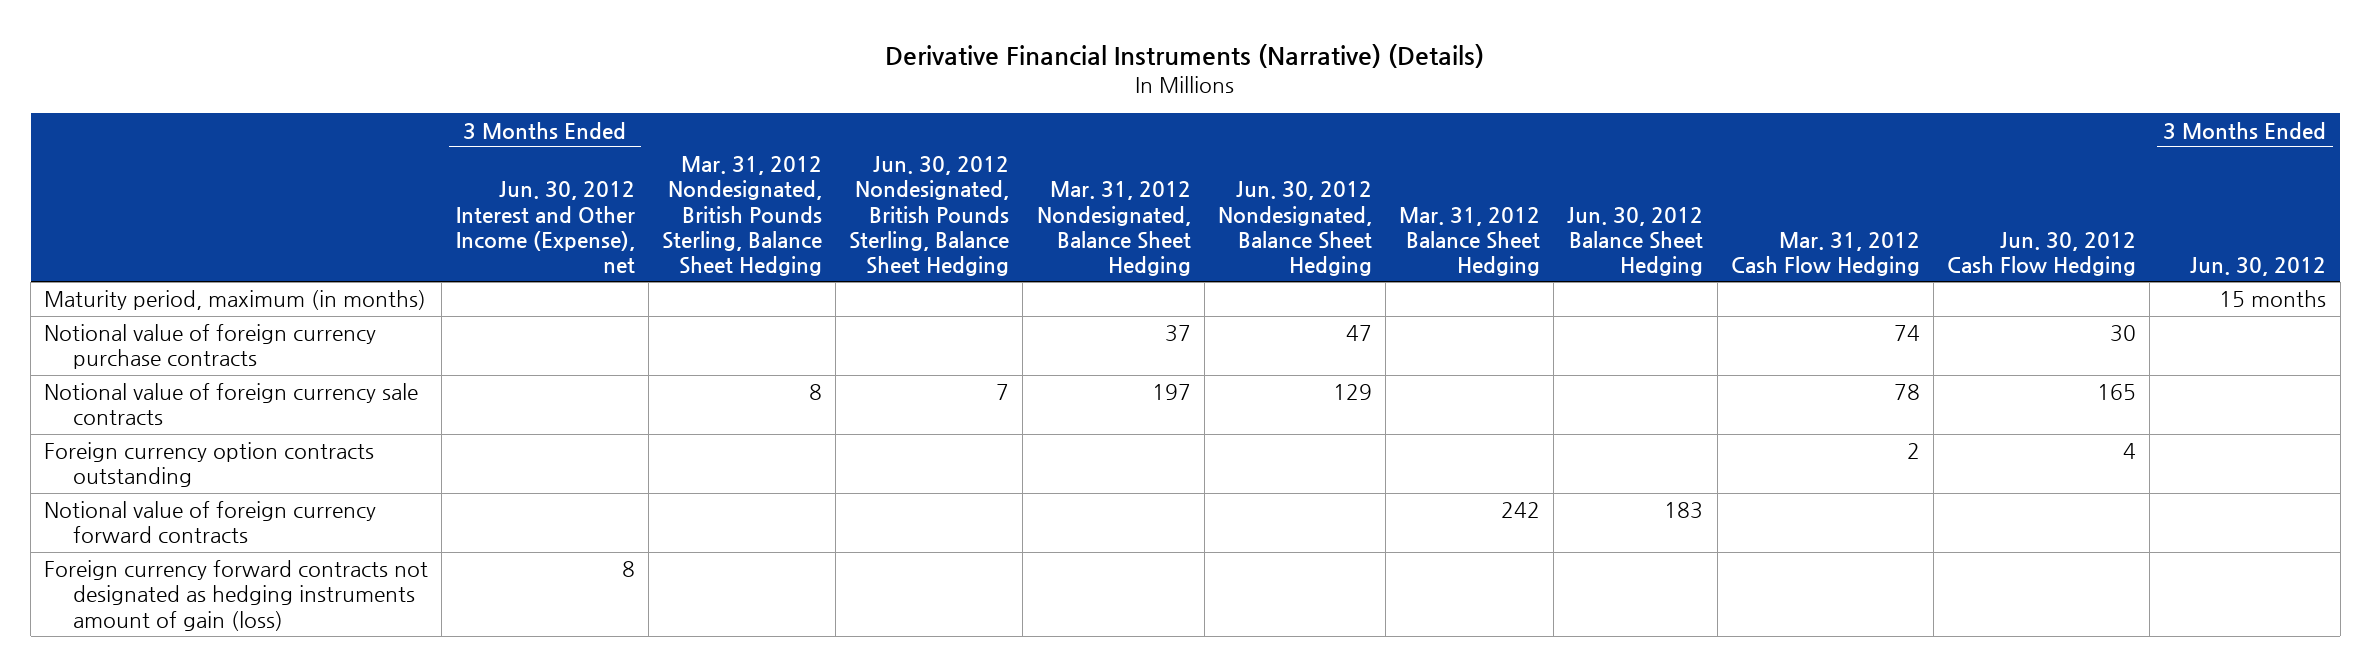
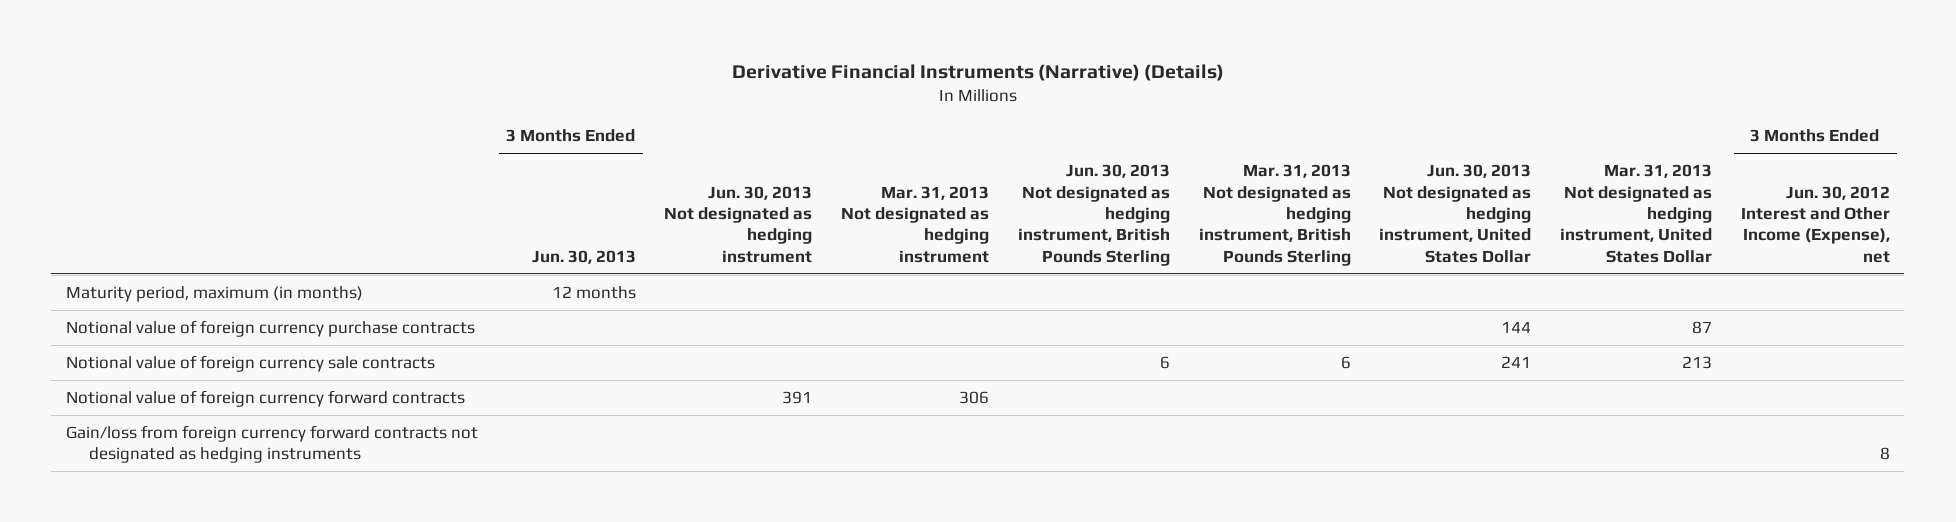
- | 3 Months Ended Jun. 30, 2012 Interest and Other Income (Expense), net | Mar. 31, 2012 Nondesignated, British Pounds Sterling, Balance Sheet Hedging | Jun. 30, 2012 Nondesignated, British Pounds Sterling, Balance Sheet Hedging | Mar. 31, 2012 Nondesignated, Balance Sheet Hedging | Jun. 30, 2012 Nondesignated, Balance Sheet Hedging | Mar. 31, 2012 Balance Sheet Hedging | Jun. 30, 2012 Balance Sheet Hedging | Mar. 31, 2012 Cash Flow Hedging | Jun. 30, 2012 Cash Flow Hedging | 3 Months Ended Jun. 30, 2012
+ | 3 Months Ended Jun. 30, 2013 | Jun. 30, 2013 Not designated as hedging instrument | Mar. 31, 2013 Not designated as hedging instrument | Jun. 30, 2013 Not designated as hedging instrument, British Pounds Sterling | Mar. 31, 2013 Not designated as hedging instrument, British Pounds Sterling | Jun. 30, 2013 Not designated as hedging instrument, United States Dollar | Mar. 31, 2013 Not designated as hedging instrument, United States Dollar | 3 Months Ended Jun. 30, 2012 Interest and Other Income (Expense), net
- Foreign currency option contracts outstanding | | | | | | | | 2 | 4 |
- Foreign currency forward contracts not designated as hedging instruments amount of gain (loss) | 8 | | | | | | | | |
+ Gain/loss from foreign currency forward contracts not designated as hedging instruments | | | | | | | | 8

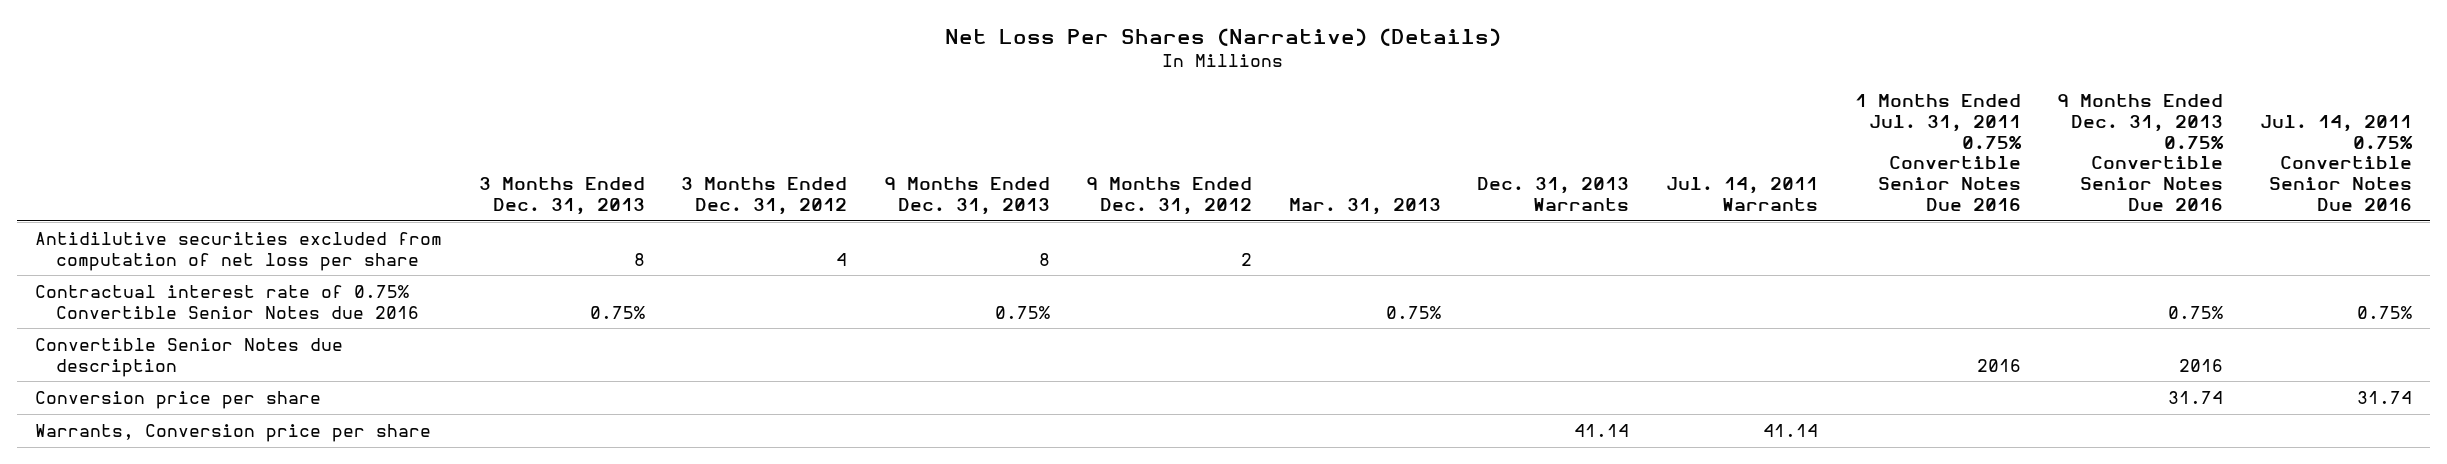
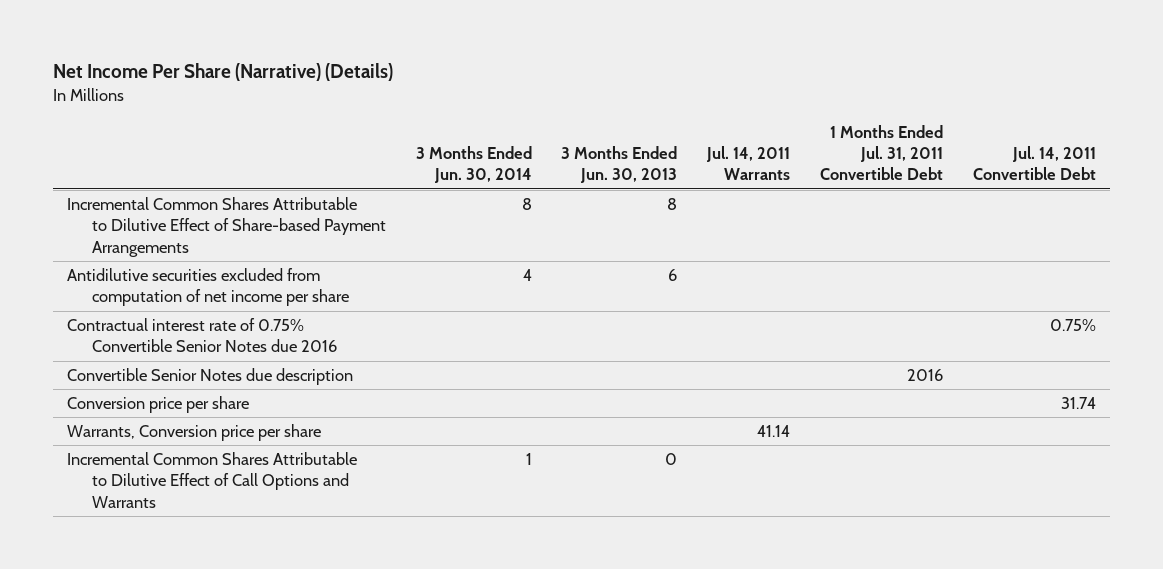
- Net Loss Per Shares (Narrative) (Details)
+ Net Income Per Share (Narrative) (Details)
- | 3 Months Ended Dec. 31, 2013 | 3 Months Ended Dec. 31, 2012 | 9 Months Ended Dec. 31, 2013 | 9 Months Ended Dec. 31, 2012 | Mar. 31, 2013 | Dec. 31, 2013 Warrants | Jul. 14, 2011 Warrants | 1 Months Ended Jul. 31, 2011 0.75% Convertible Senior Notes Due 2016 | 9 Months Ended Dec. 31, 2013 0.75% Convertible Senior Notes Due 2016 | Jul. 14, 2011 0.75% Convertible Senior Notes Due 2016
+ | 3 Months Ended Jun. 30, 2014 | 3 Months Ended Jun. 30, 2013 | Jul. 14, 2011 Warrants | 1 Months Ended Jul. 31, 2011 Convertible Debt | Jul. 14, 2011 Convertible Debt
- Antidilutive securities excluded from computation of net loss per share | 8 | 4 | 8 | 2 | | | | | |
+ Incremental Common Shares Attributable to Dilutive Effect of Share-based Payment Arrangements | 8 | 8 | | |
+ Antidilutive securities excluded from computation of net income per share | 4 | 6 | | |
+ Incremental Common Shares Attributable to Dilutive Effect of Call Options and Warrants | 1 | 0 | | |

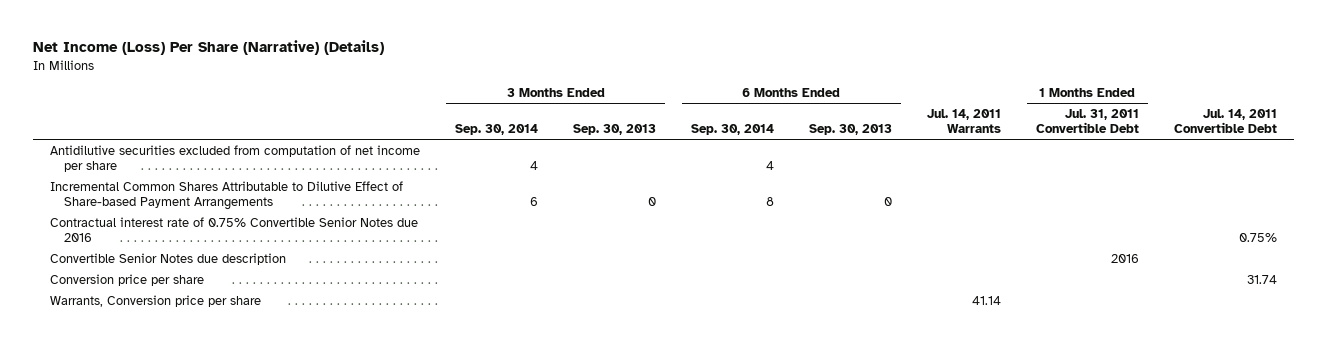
- Net Income Per Share (Narrative) (Details)
+ Net Income (Loss) Per Share (Narrative) (Details)
- | 3 Months Ended Jun. 30, 2014 | 3 Months Ended Jun. 30, 2013 | Jul. 14, 2011 Warrants | 1 Months Ended Jul. 31, 2011 Convertible Debt | Jul. 14, 2011 Convertible Debt
+ | 3 Months Ended Sep. 30, 2014 | 3 Months Ended Sep. 30, 2013 | 6 Months Ended Sep. 30, 2014 | 6 Months Ended Sep. 30, 2013 | Jul. 14, 2011 Warrants | 1 Months Ended Jul. 31, 2011 Convertible Debt | Jul. 14, 2011 Convertible Debt
moved down: Incremental Common Shares Attributable to Dilutive Effect of Share-based Payment Arrangements | 6 | 0 | 8 | 0 | | |
- Incremental Common Shares Attributable to Dilutive Effect of Call Options and Warrants | 1 | 0 | | |

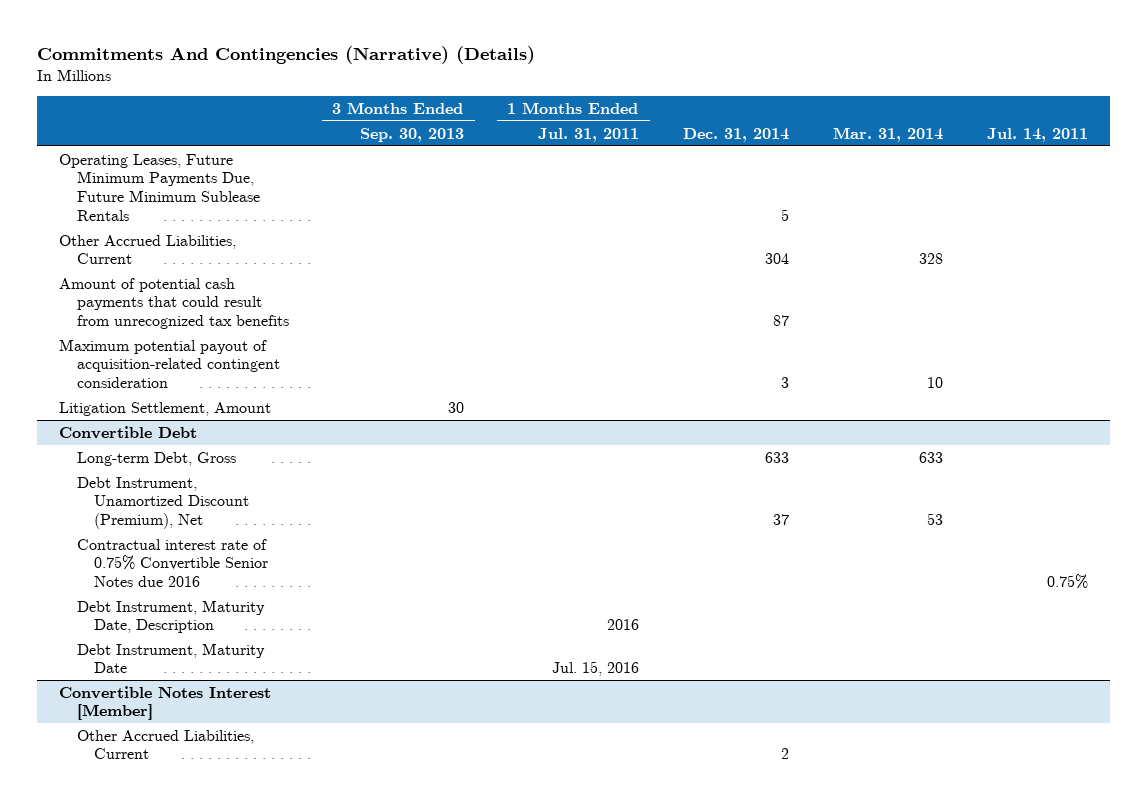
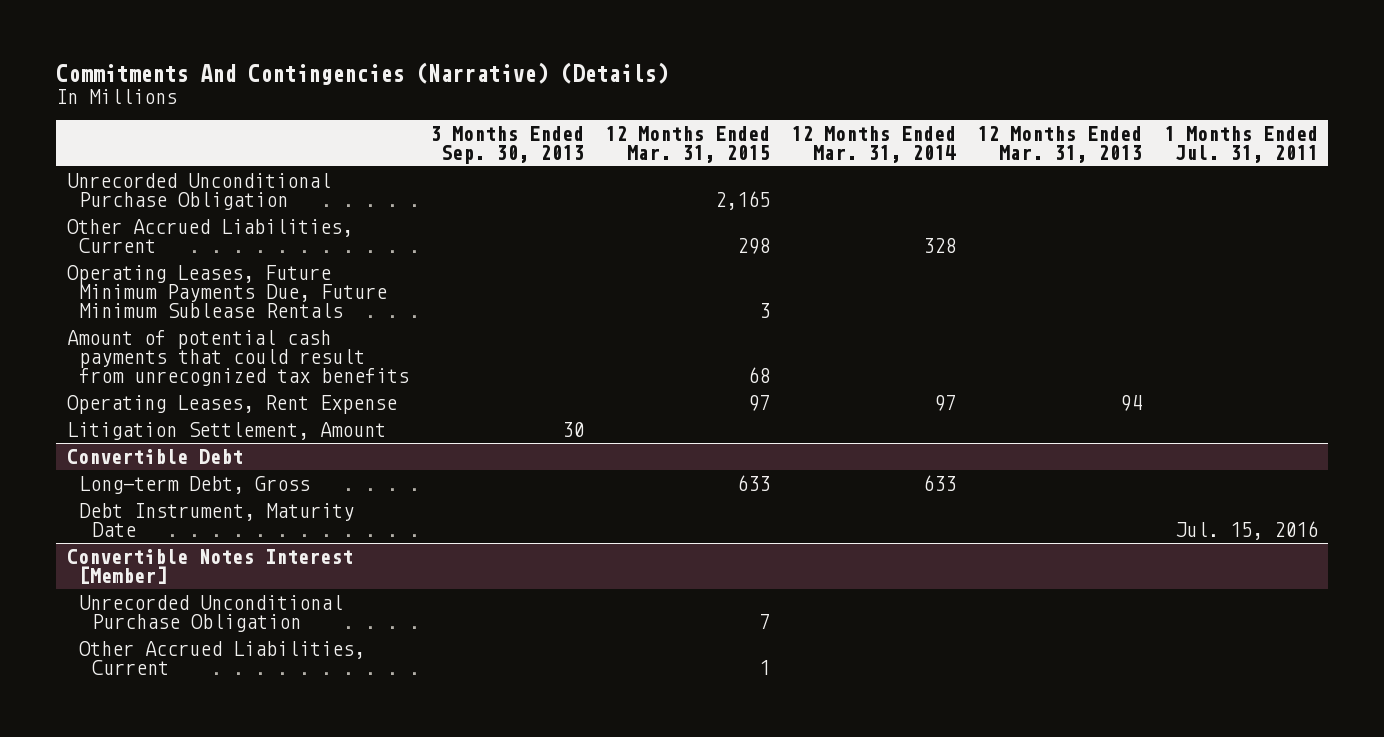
- | 3 Months Ended Sep. 30, 2013 | 1 Months Ended Jul. 31, 2011 | Dec. 31, 2014 | Mar. 31, 2014 | Jul. 14, 2011
+ | 3 Months Ended Sep. 30, 2013 | 12 Months Ended Mar. 31, 2015 | 12 Months Ended Mar. 31, 2014 | 12 Months Ended Mar. 31, 2013 | 1 Months Ended Jul. 31, 2011
+ Unrecorded Unconditional Purchase Obligation | | 2,165 | | |
moved down: Operating Leases, Future Minimum Payments Due, Future Minimum Sublease Rentals | | 3 | | |
- Maximum potential payout of acquisition-related contingent consideration | | | 3 | 10 |
+ Operating Leases, Rent Expense | | 97 | 97 | 94 |
@ Convertible Debt
- Debt Instrument, Unamortized Discount (Premium), Net | | | 37 | 53 |
- Contractual interest rate of 0.75% Convertible Senior Notes due 2016 | | | | | 0.75%
- Debt Instrument, Maturity Date, Description | | 2016 | | |
@ Convertible Notes Interest [Member]
+ Unrecorded Unconditional Purchase Obligation | | 7 | | |

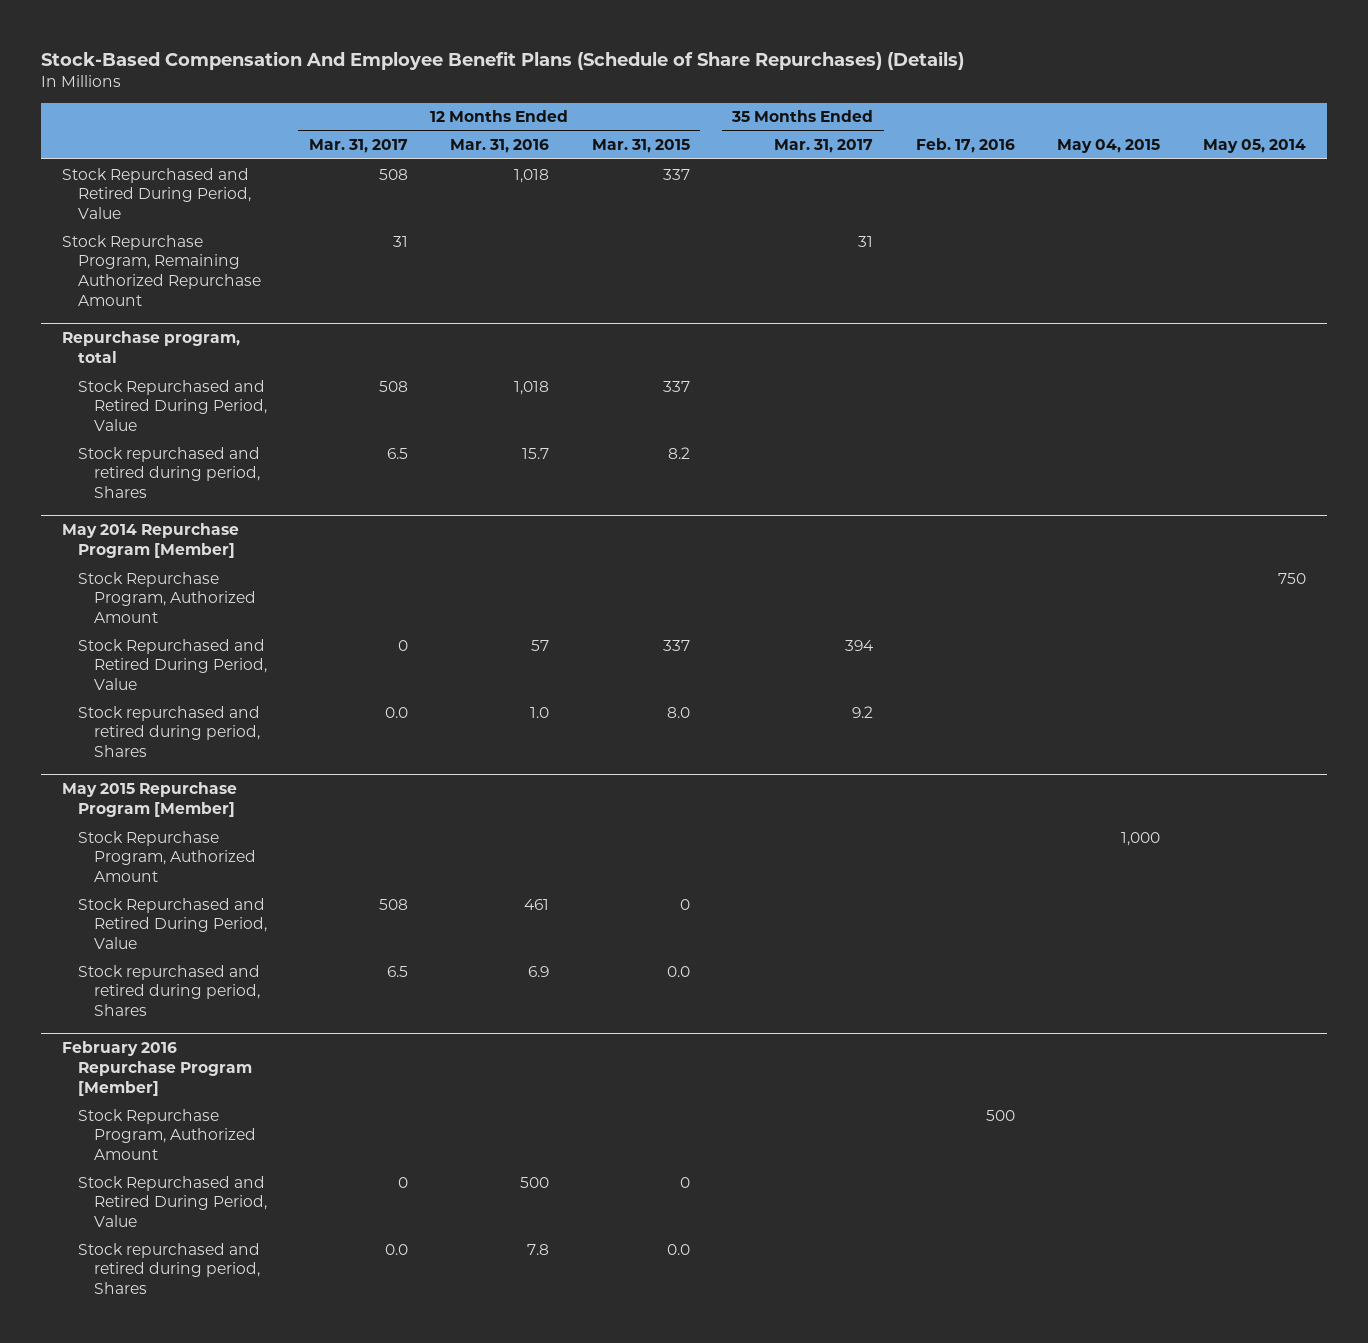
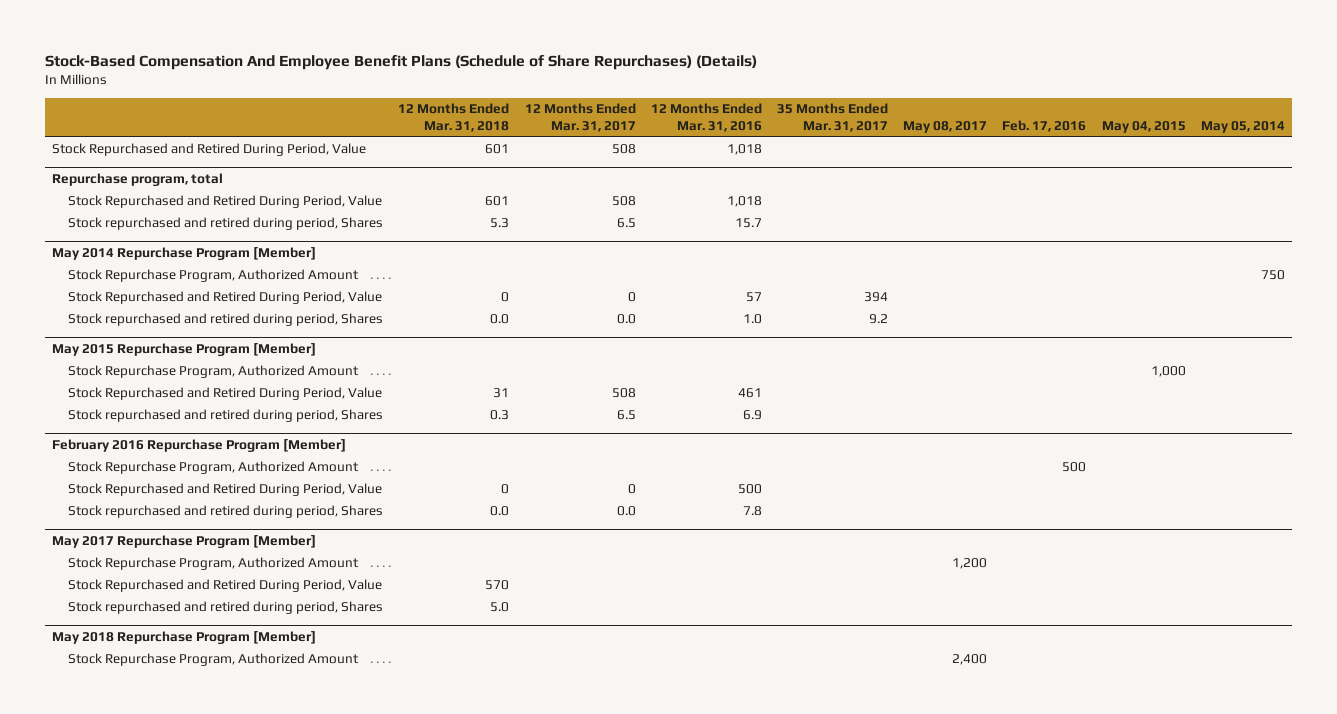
- | 12 Months Ended Mar. 31, 2017 | 12 Months Ended Mar. 31, 2016 | 12 Months Ended Mar. 31, 2015 | 35 Months Ended Mar. 31, 2017 | Feb. 17, 2016 | May 04, 2015 | May 05, 2014
+ | 12 Months Ended Mar. 31, 2018 | 12 Months Ended Mar. 31, 2017 | 12 Months Ended Mar. 31, 2016 | 35 Months Ended Mar. 31, 2017 | May 08, 2017 | Feb. 17, 2016 | May 04, 2015 | May 05, 2014
- Stock Repurchase Program, Remaining Authorized Repurchase Amount | 31 | | | 31 | | |
+ May 2017 Repurchase Program [Member]
+ Stock Repurchase Program, Authorized Amount | | | | | 1,200 | | |
+ Stock Repurchased and Retired During Period, Value | 570 | | | | | | |
+ Stock repurchased and retired during period, Shares | 5.0 | | | | | | |
+ May 2018 Repurchase Program [Member]
+ Stock Repurchase Program, Authorized Amount | | | | | 2,400 | | |

